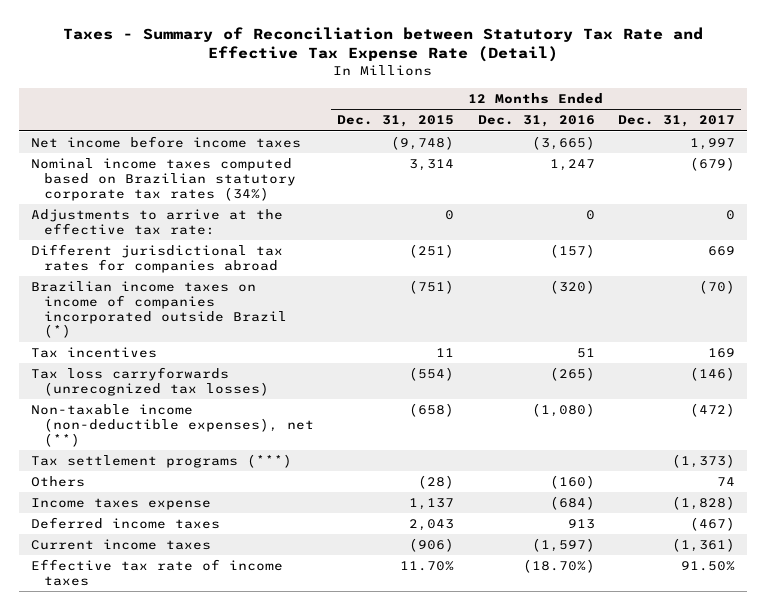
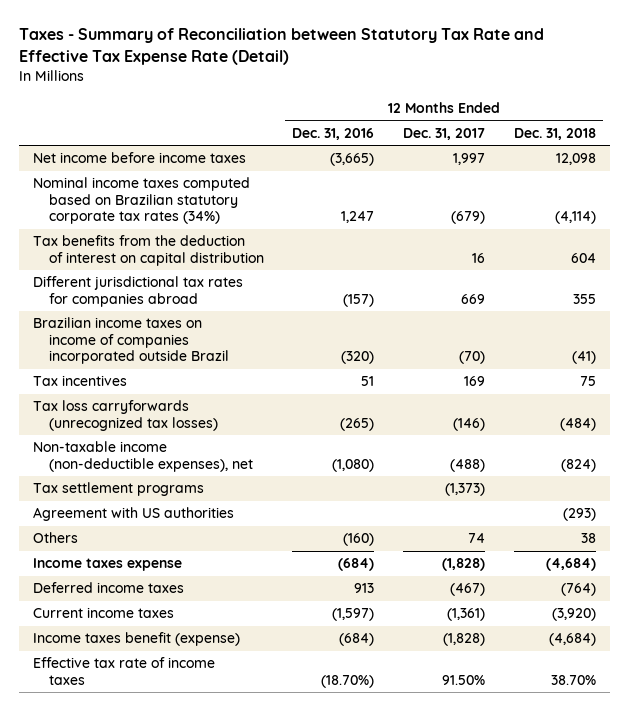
- | 12 Months Ended Dec. 31, 2015 | 12 Months Ended Dec. 31, 2016 | 12 Months Ended Dec. 31, 2017
+ | 12 Months Ended Dec. 31, 2016 | 12 Months Ended Dec. 31, 2017 | 12 Months Ended Dec. 31, 2018
- Adjustments to arrive at the effective tax rate: | 0 | 0 | 0
+ Tax benefits from the deduction of interest on capital distribution | | 16 | 604
- Brazilian income taxes on income of companies incorporated outside Brazil (*) | (751) | (320) | (70)
+ Brazilian income taxes on income of companies incorporated outside Brazil | (320) | (70) | (41)
- Non-taxable income (non-deductible expenses), net (**) | (658) | (1,080) | (472)
- Tax settlement programs (***) | | | (1,373)
+ Non-taxable income (non-deductible expenses), net | (1,080) | (488) | (824)
+ Tax settlement programs | | (1,373) |
+ Agreement with US authorities | | | (293)
+ Income taxes benefit (expense) | (684) | (1,828) | (4,684)

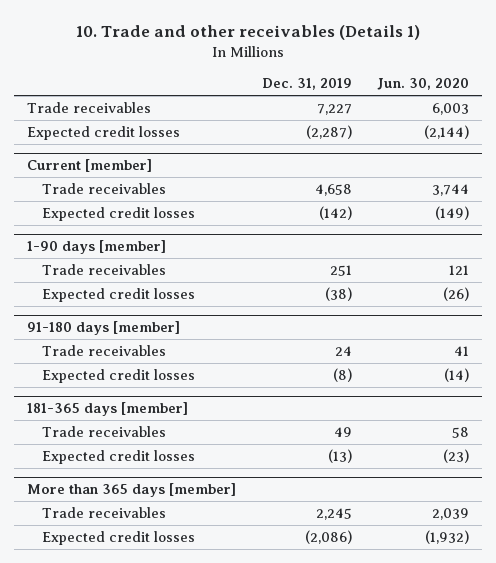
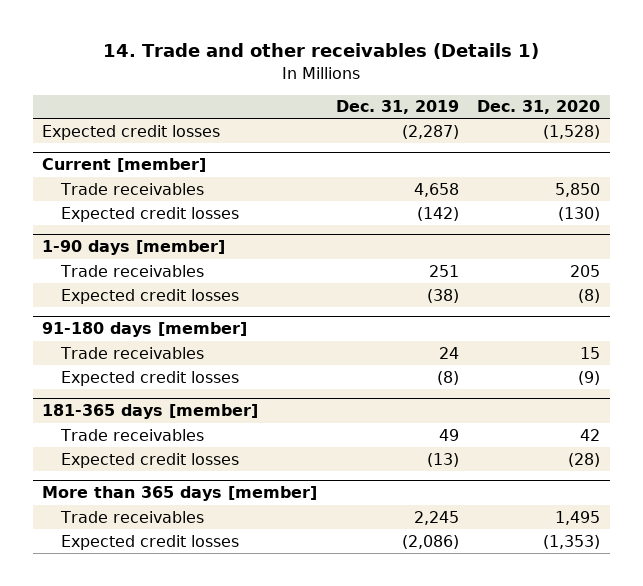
- 10. Trade and other receivables (Details 1)
+ 14. Trade and other receivables (Details 1)
- | Dec. 31, 2019 | Jun. 30, 2020
+ | Dec. 31, 2019 | Dec. 31, 2020
- Trade receivables | 7,227 | 6,003

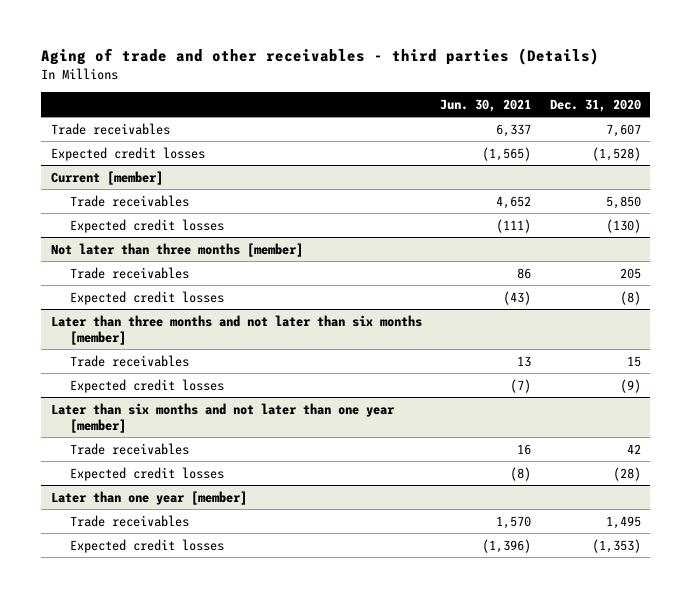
- 14. Trade and other receivables (Details 1)
+ Aging of trade and other receivables - third parties (Details)
- | Dec. 31, 2019 | Dec. 31, 2020
+ | Jun. 30, 2021 | Dec. 31, 2020
+ Trade receivables | 6,337 | 7,607
- 1-90 days [member]
+ Not later than three months [member]
- 91-180 days [member]
+ Later than three months and not later than six months [member]
- 181-365 days [member]
+ Later than six months and not later than one year [member]
- More than 365 days [member]
+ Later than one year [member]

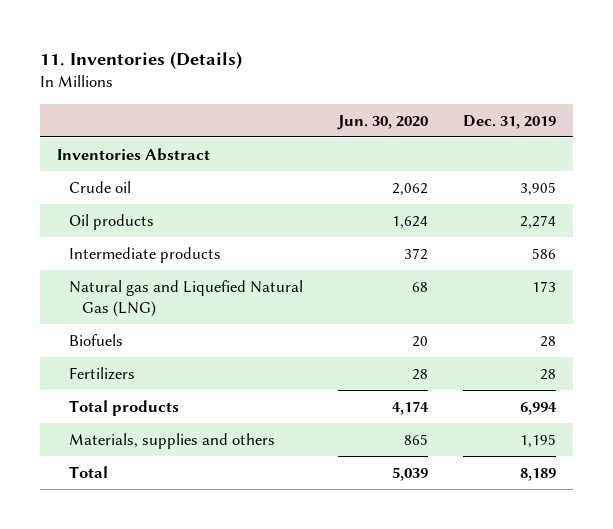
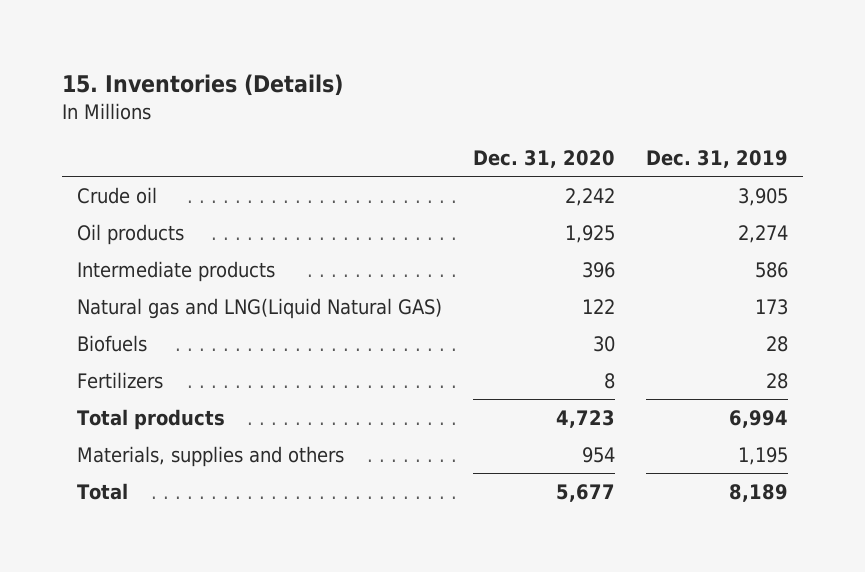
- 11. Inventories (Details)
+ 15. Inventories (Details)
- | Jun. 30, 2020 | Dec. 31, 2019
+ | Dec. 31, 2020 | Dec. 31, 2019
- Inventories Abstract
- Natural gas and Liquefied Natural Gas (LNG) | 68 | 173
+ Natural gas and LNG(Liquid Natural GAS) | 122 | 173

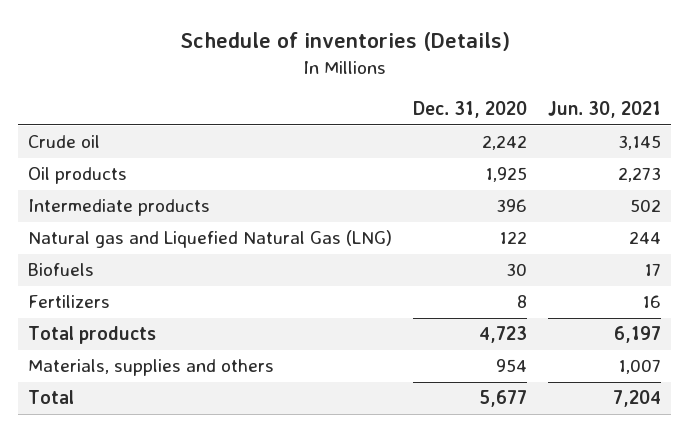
- 15. Inventories (Details)
+ Schedule of inventories (Details)
- | Dec. 31, 2020 | Dec. 31, 2019
+ | Dec. 31, 2020 | Jun. 30, 2021
- Natural gas and LNG(Liquid Natural GAS) | 122 | 173
+ Natural gas and Liquefied Natural Gas (LNG) | 122 | 244

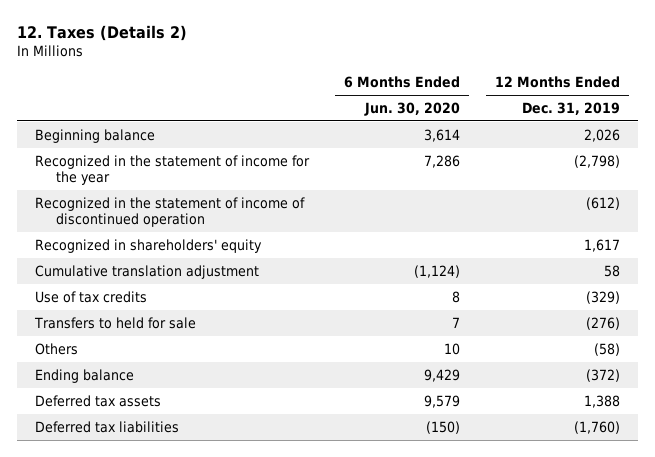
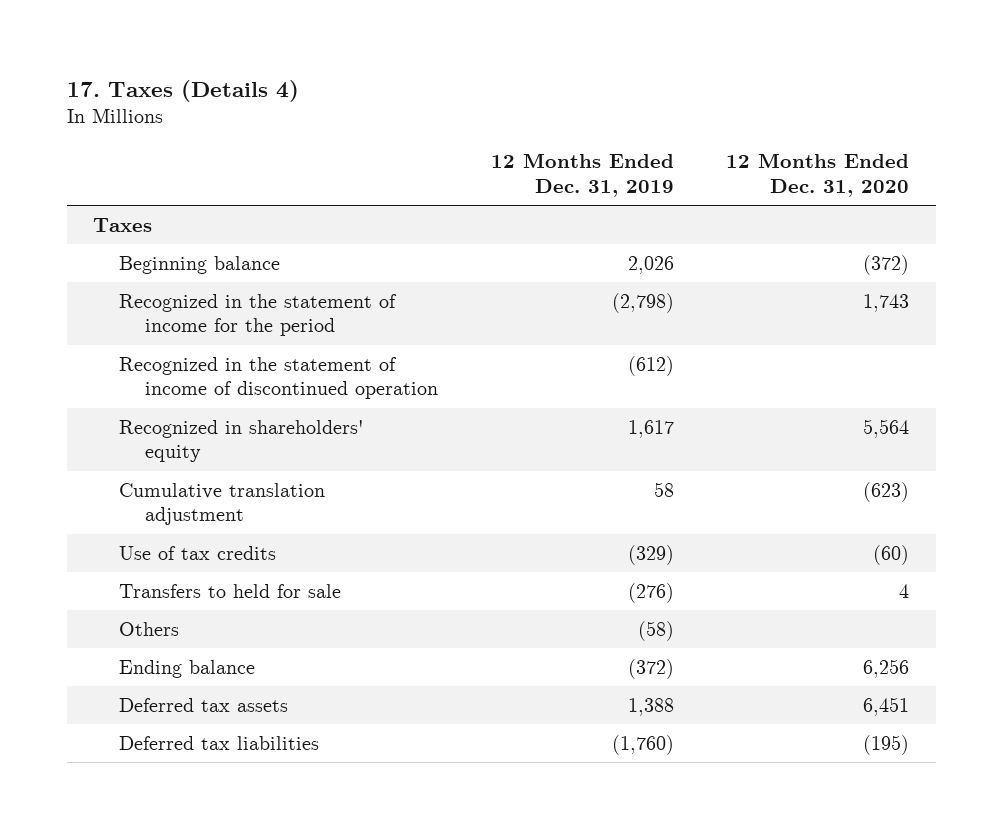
- 12. Taxes (Details 2)
+ 17. Taxes (Details 4)
- | 6 Months Ended Jun. 30, 2020 | 12 Months Ended Dec. 31, 2019
+ | 12 Months Ended Dec. 31, 2019 | 12 Months Ended Dec. 31, 2020
+ Taxes
- Recognized in the statement of income for the year | 7,286 | (2,798)
+ Recognized in the statement of income for the period | (2,798) | 1,743

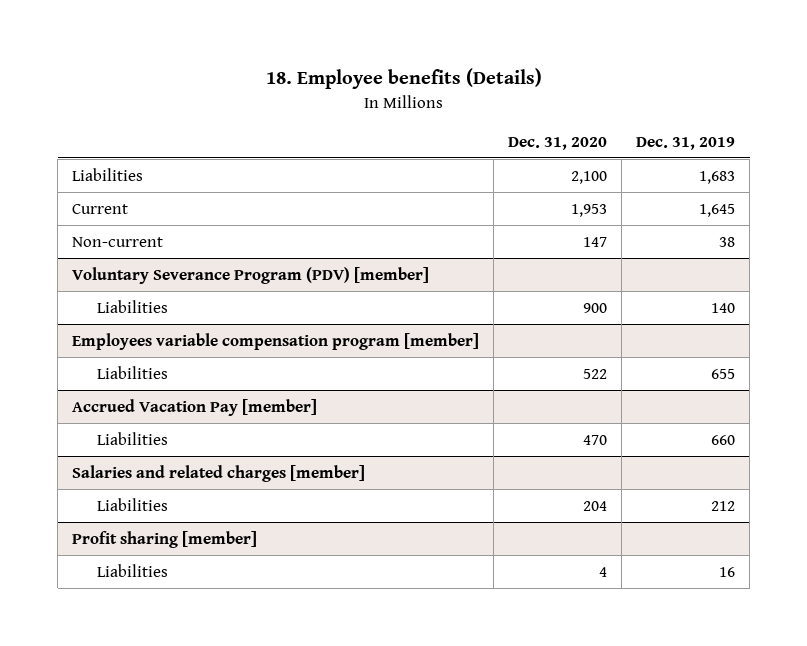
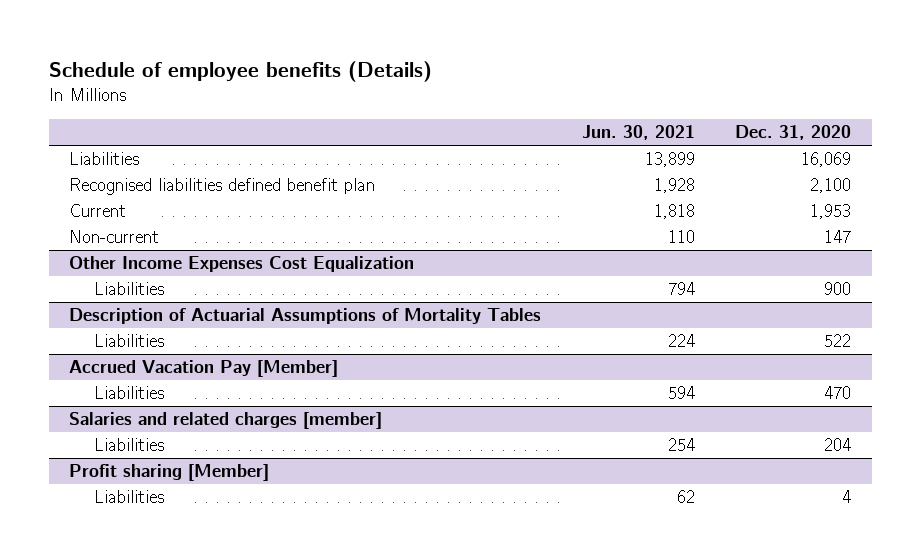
- 18. Employee benefits (Details)
+ Schedule of employee benefits (Details)
- | Dec. 31, 2020 | Dec. 31, 2019
+ | Jun. 30, 2021 | Dec. 31, 2020
- Liabilities | 2,100 | 1,683
+ Liabilities | 13,899 | 16,069
+ Recognised liabilities defined benefit plan | 1,928 | 2,100
- Voluntary Severance Program (PDV) [member]
+ Other Income Expenses Cost Equalization
- Employees variable compensation program [member]
+ Description of Actuarial Assumptions of Mortality Tables
- Accrued Vacation Pay [member]
+ Accrued Vacation Pay [Member]
- Profit sharing [member]
+ Profit sharing [Member]

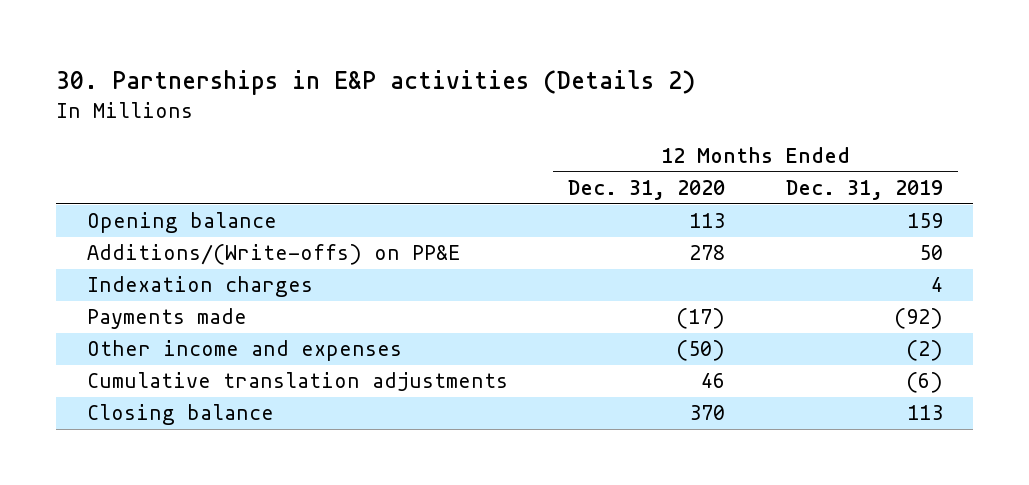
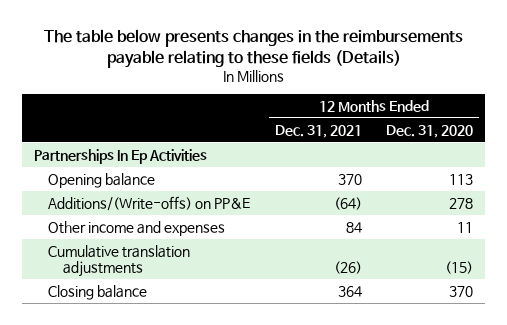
- 30. Partnerships in E&P activities (Details 2)
+ The table below presents changes in the reimbursements payable relating to these fields (Details)
- | 12 Months Ended Dec. 31, 2020 | 12 Months Ended Dec. 31, 2019
+ | 12 Months Ended Dec. 31, 2021 | 12 Months Ended Dec. 31, 2020
+ Partnerships In Ep Activities
- Indexation charges | | 4
- Payments made | (17) | (92)
- Other income and expenses | (50) | (2)
- Cumulative translation adjustments | 46 | (6)
+ Other income and expenses | 84 | 11
+ Cumulative translation adjustments | (26) | (15)

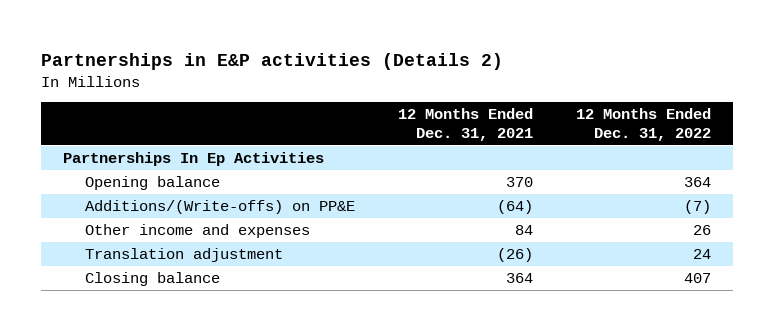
- The table below presents changes in the reimbursements payable relating to these fields (Details)
+ Partnerships in E&P activities (Details 2)
- | 12 Months Ended Dec. 31, 2021 | 12 Months Ended Dec. 31, 2020
+ | 12 Months Ended Dec. 31, 2021 | 12 Months Ended Dec. 31, 2022
- Cumulative translation adjustments | (26) | (15)
+ Translation adjustment | (26) | 24

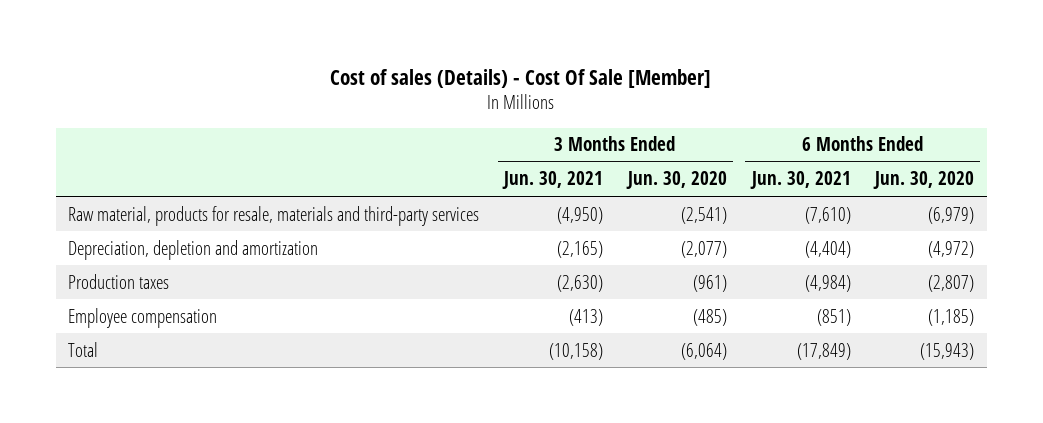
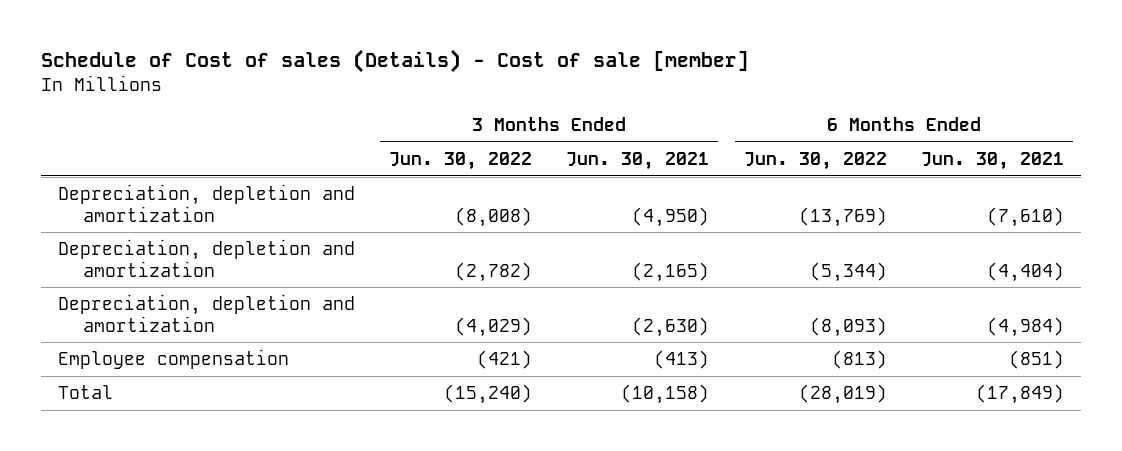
- Cost of sales (Details) - Cost Of Sale [Member]
+ Schedule of Cost of sales (Details) - Cost of sale [member]
- | 3 Months Ended Jun. 30, 2021 | 3 Months Ended Jun. 30, 2020 | 6 Months Ended Jun. 30, 2021 | 6 Months Ended Jun. 30, 2020
+ | 3 Months Ended Jun. 30, 2022 | 3 Months Ended Jun. 30, 2021 | 6 Months Ended Jun. 30, 2022 | 6 Months Ended Jun. 30, 2021
- Raw material, products for resale, materials and third-party services | (4,950) | (2,541) | (7,610) | (6,979)
+ Depreciation, depletion and amortization | (8,008) | (4,950) | (13,769) | (7,610)
- Production taxes | (2,630) | (961) | (4,984) | (2,807)
+ Depreciation, depletion and amortization | (4,029) | (2,630) | (8,093) | (4,984)

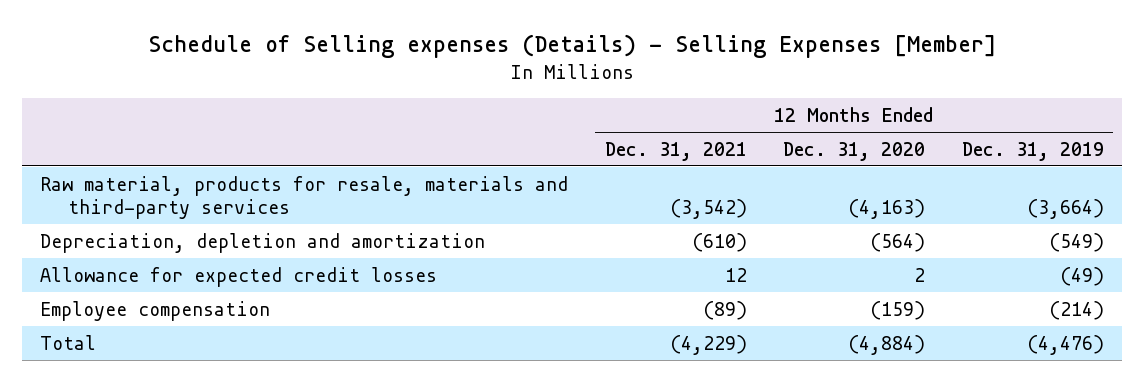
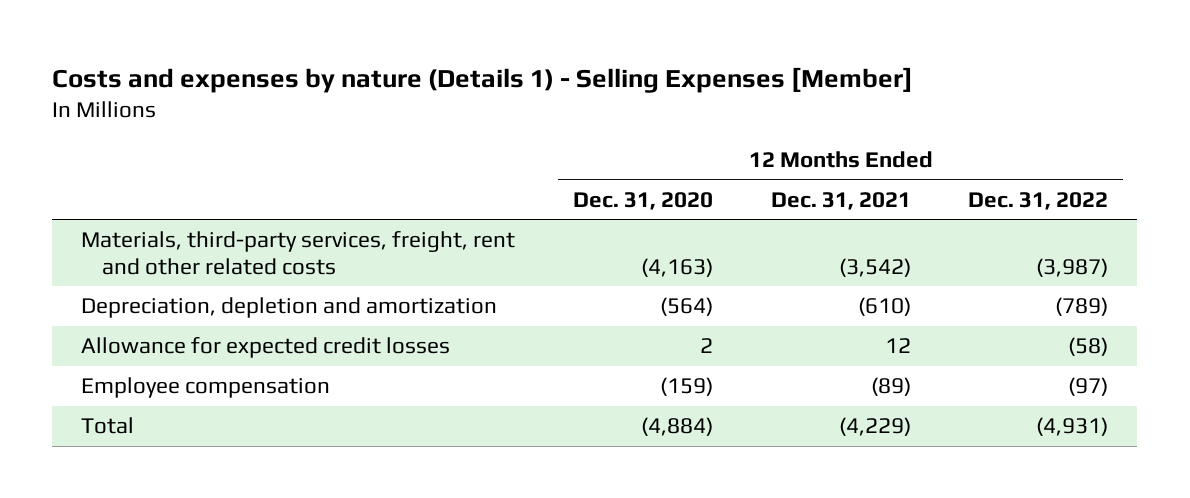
- Schedule of Selling expenses (Details) - Selling Expenses [Member]
+ Costs and expenses by nature (Details 1) - Selling Expenses [Member]
- | 12 Months Ended Dec. 31, 2021 | 12 Months Ended Dec. 31, 2020 | 12 Months Ended Dec. 31, 2019
+ | 12 Months Ended Dec. 31, 2020 | 12 Months Ended Dec. 31, 2021 | 12 Months Ended Dec. 31, 2022
- Raw material, products for resale, materials and third-party services | (3,542) | (4,163) | (3,664)
+ Materials, third-party services, freight, rent and other related costs | (4,163) | (3,542) | (3,987)

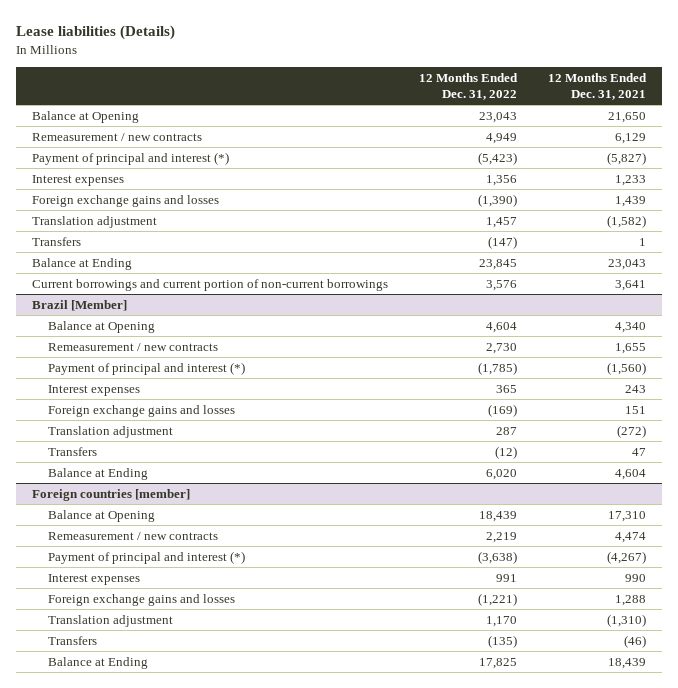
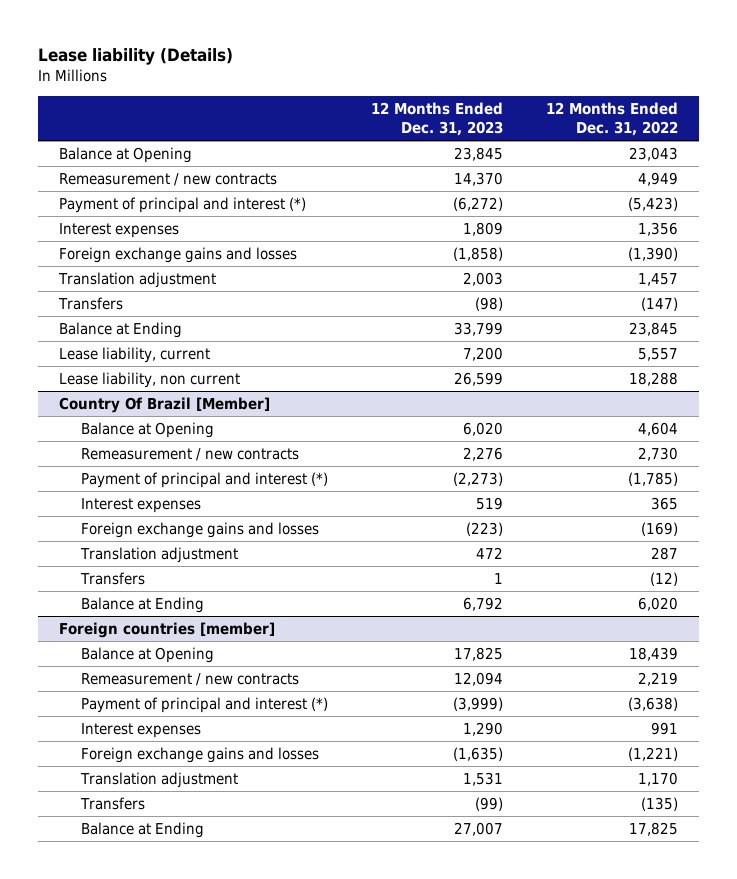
- Lease liabilities (Details)
+ Lease liability (Details)
- | 12 Months Ended Dec. 31, 2022 | 12 Months Ended Dec. 31, 2021
+ | 12 Months Ended Dec. 31, 2023 | 12 Months Ended Dec. 31, 2022
- Current borrowings and current portion of non-current borrowings | 3,576 | 3,641
- Brazil [Member]
+ Lease liability, current | 7,200 | 5,557
+ Lease liability, non current | 26,599 | 18,288
+ Country Of Brazil [Member]

